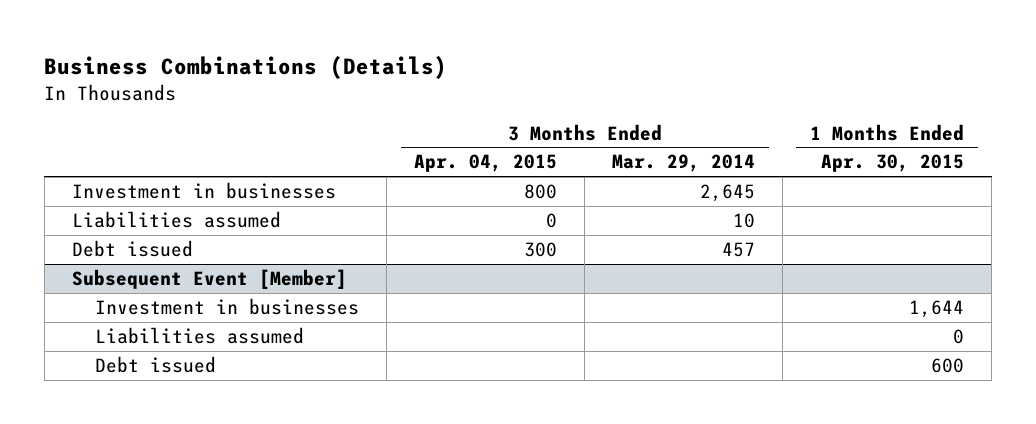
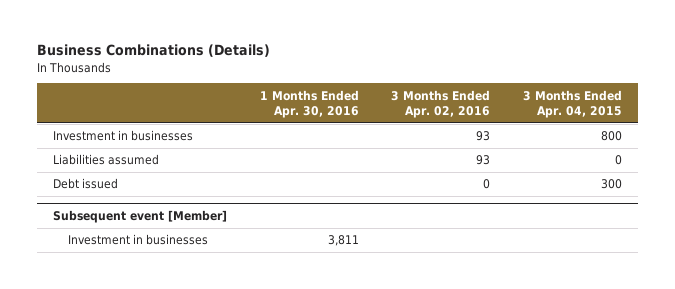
- | 3 Months Ended Apr. 04, 2015 | 3 Months Ended Mar. 29, 2014 | 1 Months Ended Apr. 30, 2015
+ | 1 Months Ended Apr. 30, 2016 | 3 Months Ended Apr. 02, 2016 | 3 Months Ended Apr. 04, 2015
- Subsequent Event [Member]
+ Subsequent event [Member]
- Liabilities assumed | | | 0
- Debt issued | | | 600

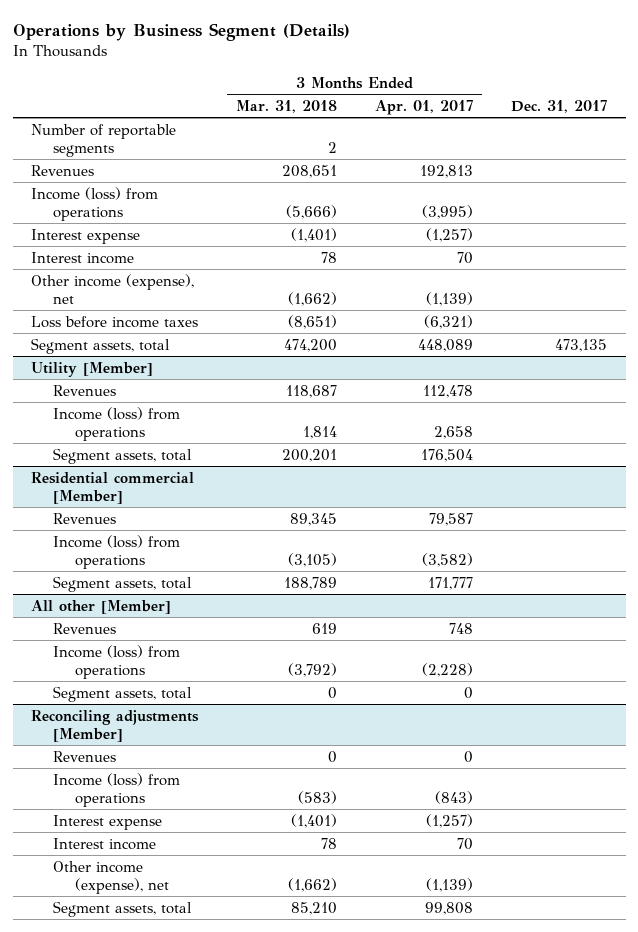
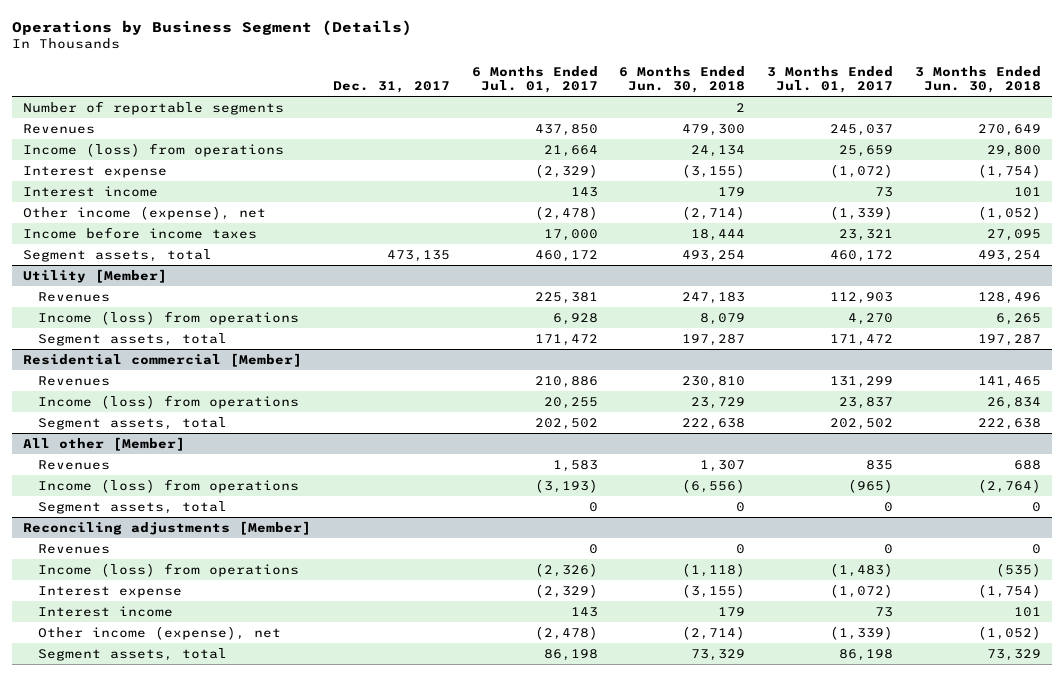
- | 3 Months Ended Mar. 31, 2018 | 3 Months Ended Apr. 01, 2017 | Dec. 31, 2017
+ | Dec. 31, 2017 | 6 Months Ended Jul. 01, 2017 | 6 Months Ended Jun. 30, 2018 | 3 Months Ended Jul. 01, 2017 | 3 Months Ended Jun. 30, 2018
- Loss before income taxes | (8,651) | (6,321) |
+ Income before income taxes | | 17,000 | 18,444 | 23,321 | 27,095

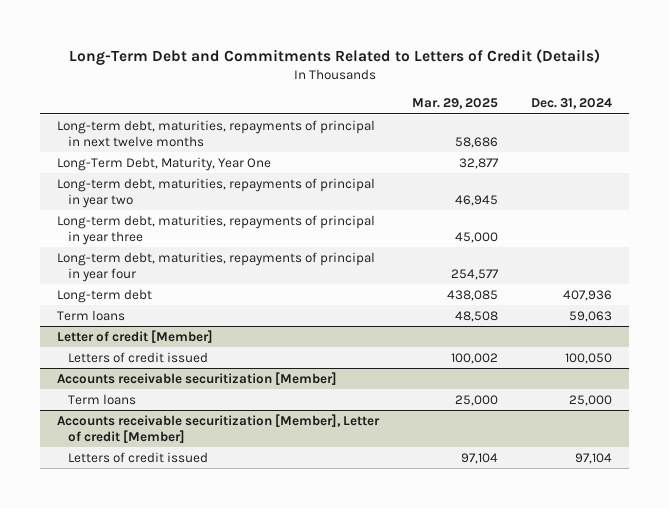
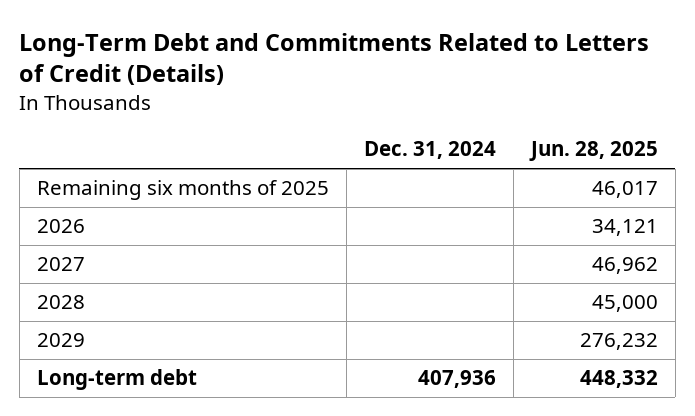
- | Mar. 29, 2025 | Dec. 31, 2024
+ | Dec. 31, 2024 | Jun. 28, 2025
- Long-term debt, maturities, repayments of principal in next twelve months | 58,686 |
- Long-Term Debt, Maturity, Year One | 32,877 |
- Long-term debt, maturities, repayments of principal in year two | 46,945 |
- Long-term debt, maturities, repayments of principal in year three | 45,000 |
- Long-term debt, maturities, repayments of principal in year four | 254,577 |
+ Remaining six months of 2025 | | 46,017
+ 2026 | | 34,121
+ 2027 | | 46,962
+ 2028 | | 45,000
+ 2029 | | 276,232
- Term loans | 48,508 | 59,063
- Letter of credit [Member]
- Letters of credit issued | 100,002 | 100,050
- Accounts receivable securitization [Member]
- Term loans | 25,000 | 25,000
- Accounts receivable securitization [Member], Letter of credit [Member]
- Letters of credit issued | 97,104 | 97,104

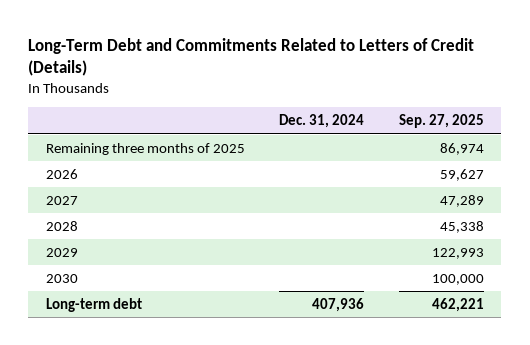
- | Dec. 31, 2024 | Jun. 28, 2025
+ | Dec. 31, 2024 | Sep. 27, 2025
- Remaining six months of 2025 | | 46,017
+ Remaining three months of 2025 | | 86,974
+ 2030 | | 100,000

